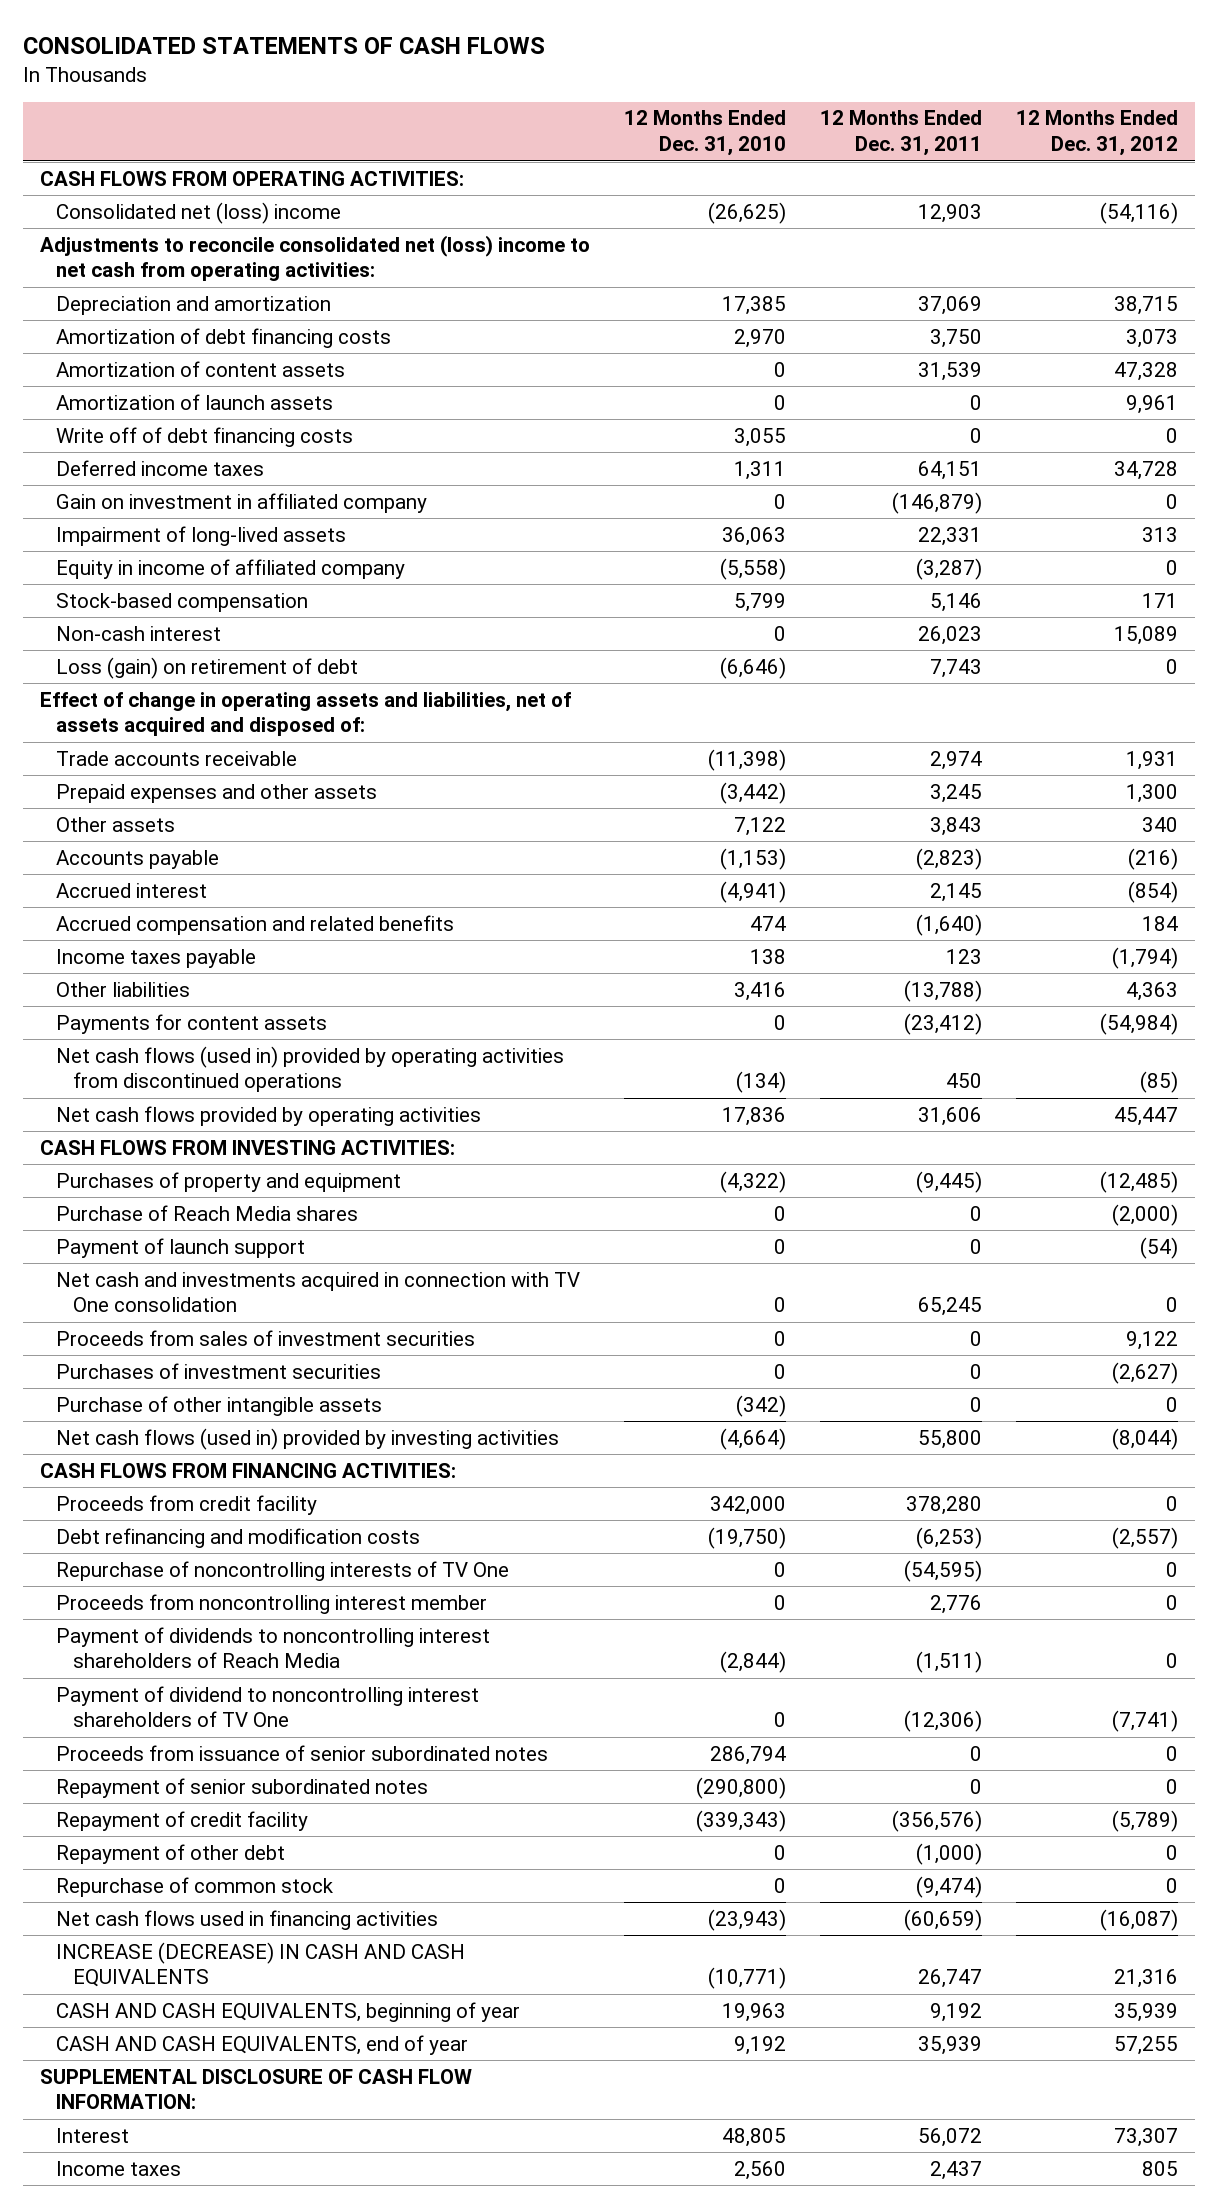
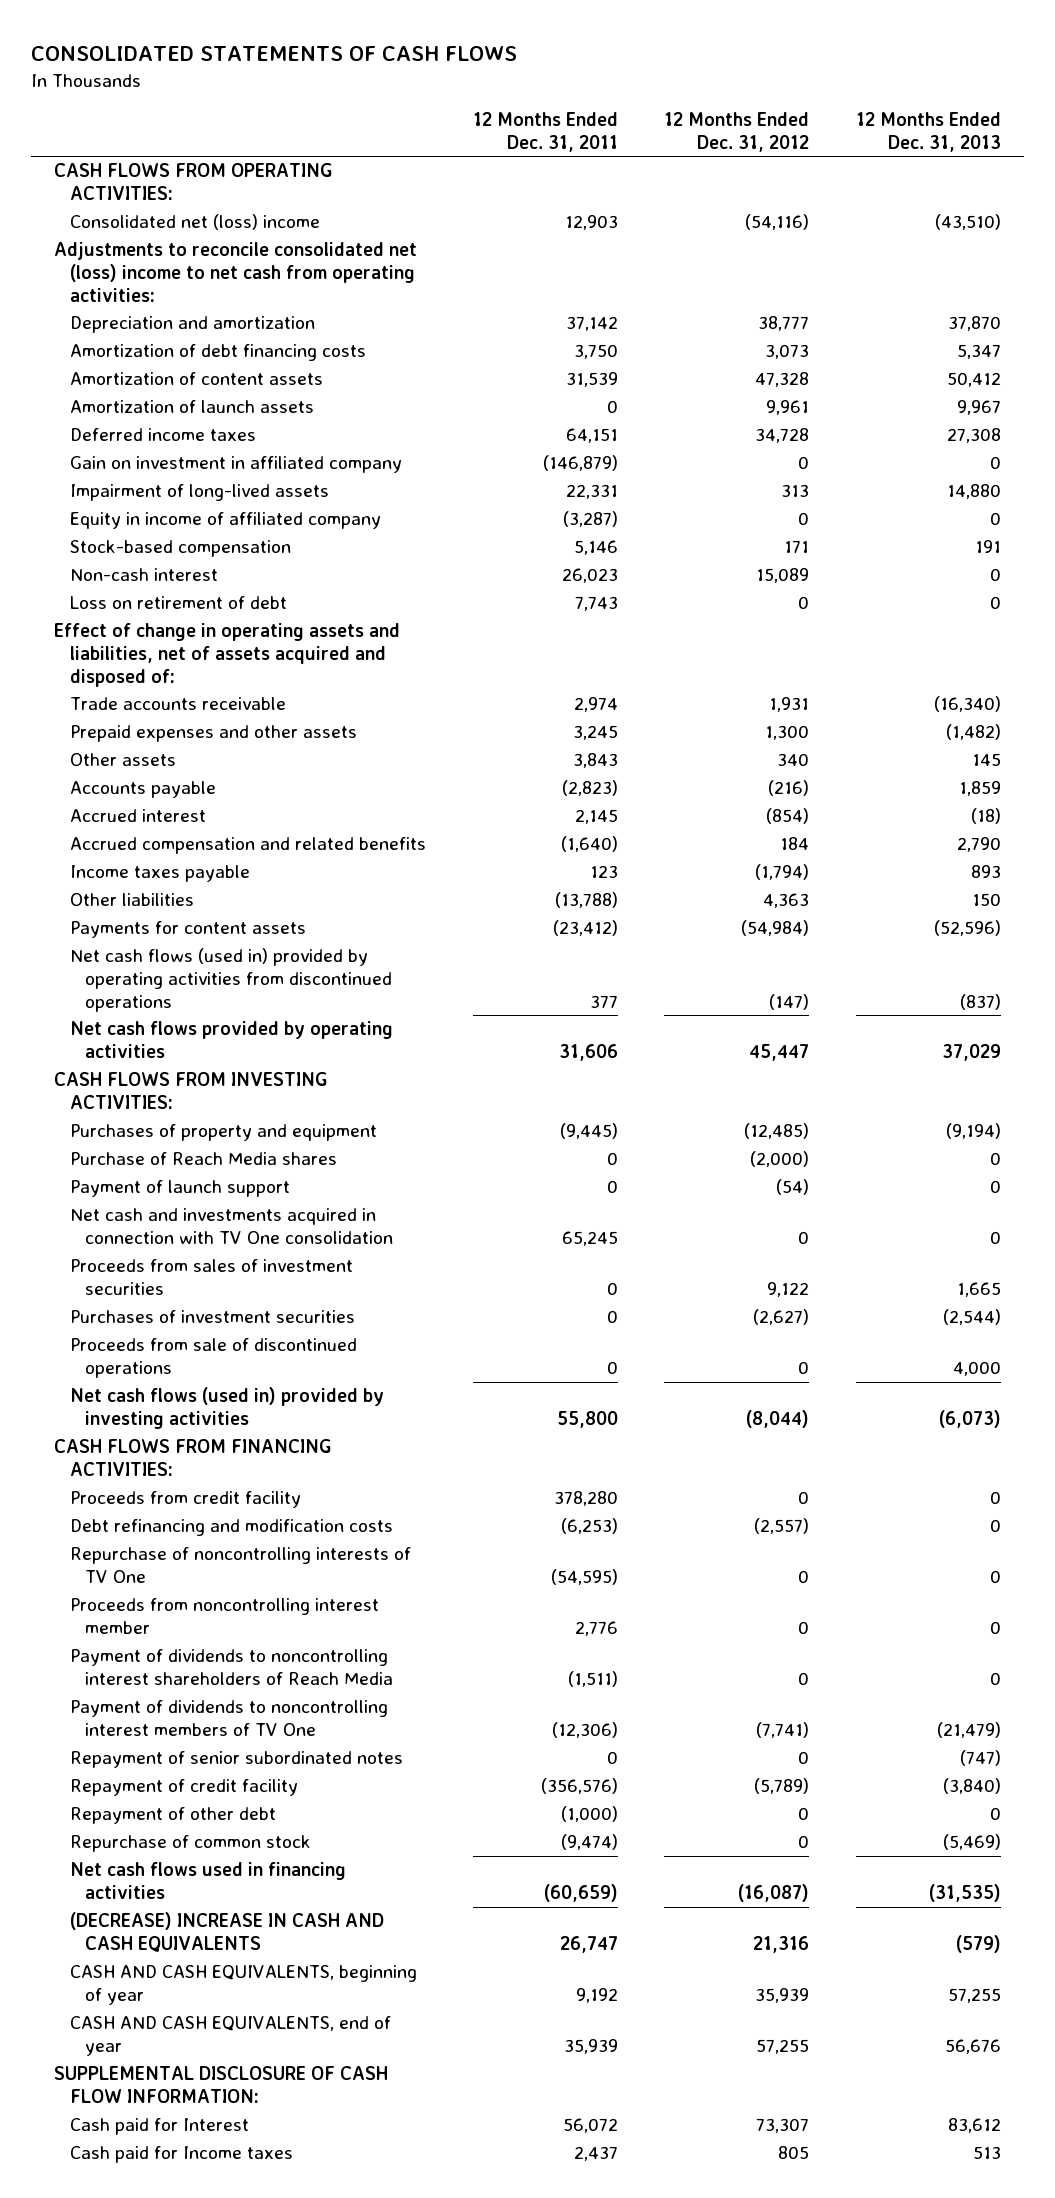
- | 12 Months Ended Dec. 31, 2010 | 12 Months Ended Dec. 31, 2011 | 12 Months Ended Dec. 31, 2012
+ | 12 Months Ended Dec. 31, 2011 | 12 Months Ended Dec. 31, 2012 | 12 Months Ended Dec. 31, 2013
- Depreciation and amortization | 17,385 | 37,069 | 38,715
+ Depreciation and amortization | 37,142 | 38,777 | 37,870
- Write off of debt financing costs | 3,055 | 0 | 0
- Loss (gain) on retirement of debt | (6,646) | 7,743 | 0
+ Loss on retirement of debt | 7,743 | 0 | 0
- Net cash flows (used in) provided by operating activities from discontinued operations | (134) | 450 | (85)
+ Net cash flows (used in) provided by operating activities from discontinued operations | 377 | (147) | (837)
- Purchase of other intangible assets | (342) | 0 | 0
+ Proceeds from sale of discontinued operations | 0 | 0 | 4,000
- Payment of dividend to noncontrolling interest shareholders of TV One | 0 | (12,306) | (7,741)
- Proceeds from issuance of senior subordinated notes | 286,794 | 0 | 0
+ Payment of dividends to noncontrolling interest members of TV One | (12,306) | (7,741) | (21,479)
- INCREASE (DECREASE) IN CASH AND CASH EQUIVALENTS | (10,771) | 26,747 | 21,316
+ (DECREASE) INCREASE IN CASH AND CASH EQUIVALENTS | 26,747 | 21,316 | (579)
- Interest | 48,805 | 56,072 | 73,307
- Income taxes | 2,560 | 2,437 | 805
+ Cash paid for Interest | 56,072 | 73,307 | 83,612
+ Cash paid for Income taxes | 2,437 | 805 | 513

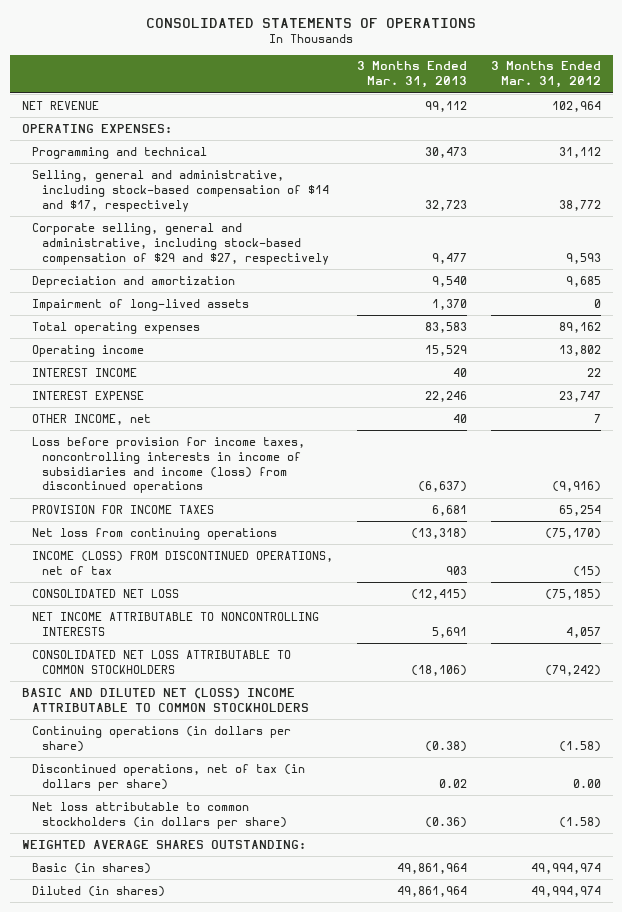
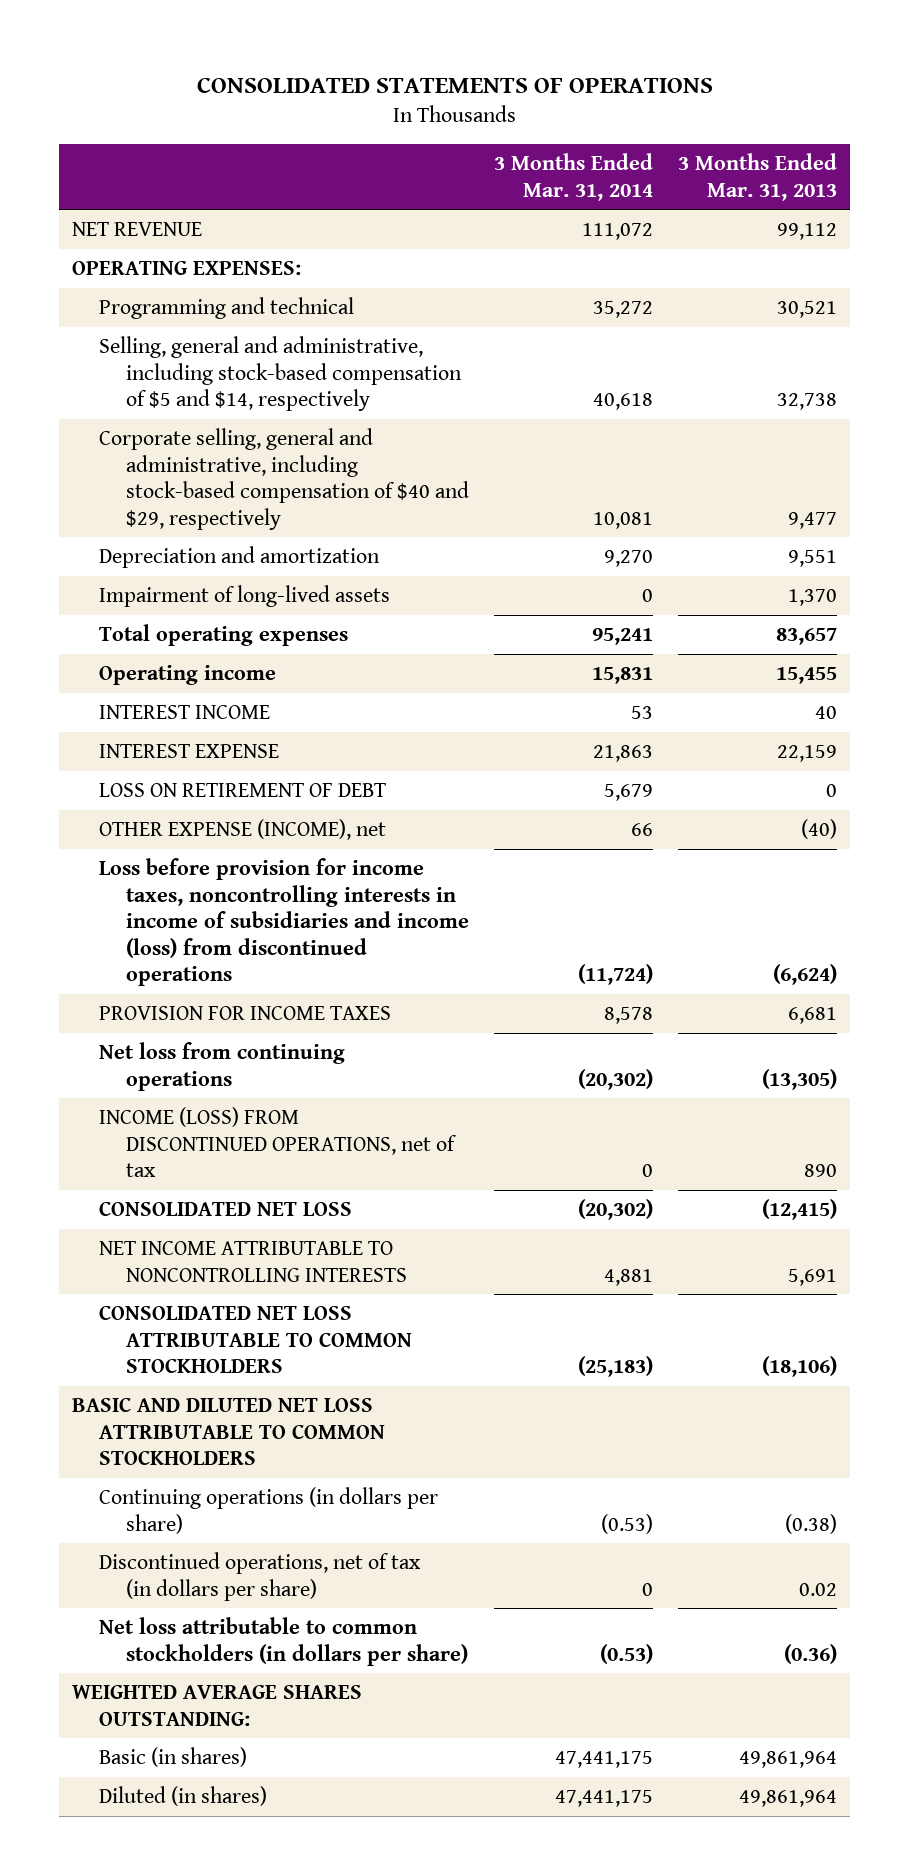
- | 3 Months Ended Mar. 31, 2013 | 3 Months Ended Mar. 31, 2012
+ | 3 Months Ended Mar. 31, 2014 | 3 Months Ended Mar. 31, 2013
- Programming and technical | 30,473 | 31,112
- Selling, general and administrative, including stock-based compensation of $14 and $17, respectively | 32,723 | 38,772
- Corporate selling, general and administrative, including stock-based compensation of $29 and $27, respectively | 9,477 | 9,593
- Depreciation and amortization | 9,540 | 9,685
+ Programming and technical | 35,272 | 30,521
+ Selling, general and administrative, including stock-based compensation of $5 and $14, respectively | 40,618 | 32,738
+ Corporate selling, general and administrative, including stock-based compensation of $40 and $29, respectively | 10,081 | 9,477
+ Depreciation and amortization | 9,270 | 9,551
- Total operating expenses | 83,583 | 89,162
- Operating income | 15,529 | 13,802
+ Total operating expenses | 95,241 | 83,657
+ Operating income | 15,831 | 15,455
- INTEREST EXPENSE | 22,246 | 23,747
- OTHER INCOME, net | 40 | 7
- Loss before provision for income taxes, noncontrolling interests in income of subsidiaries and income (loss) from discontinued operations | (6,637) | (9,916)
+ INTEREST EXPENSE | 21,863 | 22,159
+ LOSS ON RETIREMENT OF DEBT | 5,679 | 0
+ OTHER EXPENSE (INCOME), net | 66 | (40)
+ Loss before provision for income taxes, noncontrolling interests in income of subsidiaries and income (loss) from discontinued operations | (11,724) | (6,624)
- Net loss from continuing operations | (13,318) | (75,170)
- INCOME (LOSS) FROM DISCONTINUED OPERATIONS, net of tax | 903 | (15)
+ Net loss from continuing operations | (20,302) | (13,305)
+ INCOME (LOSS) FROM DISCONTINUED OPERATIONS, net of tax | 0 | 890
- BASIC AND DILUTED NET (LOSS) INCOME ATTRIBUTABLE TO COMMON STOCKHOLDERS
+ BASIC AND DILUTED NET LOSS ATTRIBUTABLE TO COMMON STOCKHOLDERS

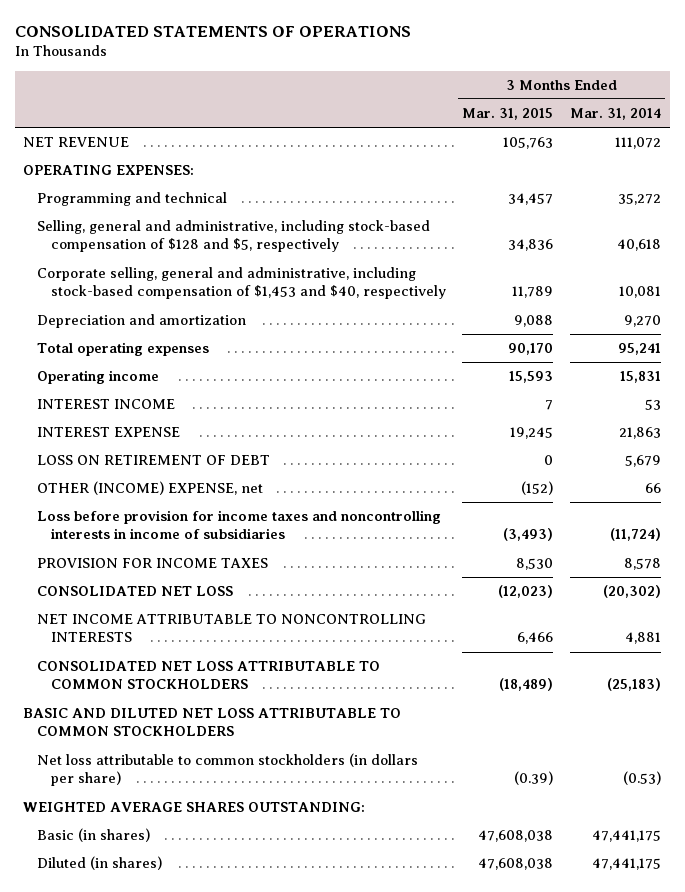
- | 3 Months Ended Mar. 31, 2014 | 3 Months Ended Mar. 31, 2013
+ | 3 Months Ended Mar. 31, 2015 | 3 Months Ended Mar. 31, 2014
- Selling, general and administrative, including stock-based compensation of $5 and $14, respectively | 40,618 | 32,738
- Corporate selling, general and administrative, including stock-based compensation of $40 and $29, respectively | 10,081 | 9,477
+ Selling, general and administrative, including stock-based compensation of $128 and $5, respectively | 34,836 | 40,618
+ Corporate selling, general and administrative, including stock-based compensation of $1,453 and $40, respectively | 11,789 | 10,081
- Impairment of long-lived assets | 0 | 1,370
- OTHER EXPENSE (INCOME), net | 66 | (40)
- Loss before provision for income taxes, noncontrolling interests in income of subsidiaries and income (loss) from discontinued operations | (11,724) | (6,624)
+ OTHER (INCOME) EXPENSE, net | (152) | 66
+ Loss before provision for income taxes and noncontrolling interests in income of subsidiaries | (3,493) | (11,724)
- Net loss from continuing operations | (20,302) | (13,305)
- INCOME (LOSS) FROM DISCONTINUED OPERATIONS, net of tax | 0 | 890
- Continuing operations (in dollars per share) | (0.53) | (0.38)
- Discontinued operations, net of tax (in dollars per share) | 0 | 0.02

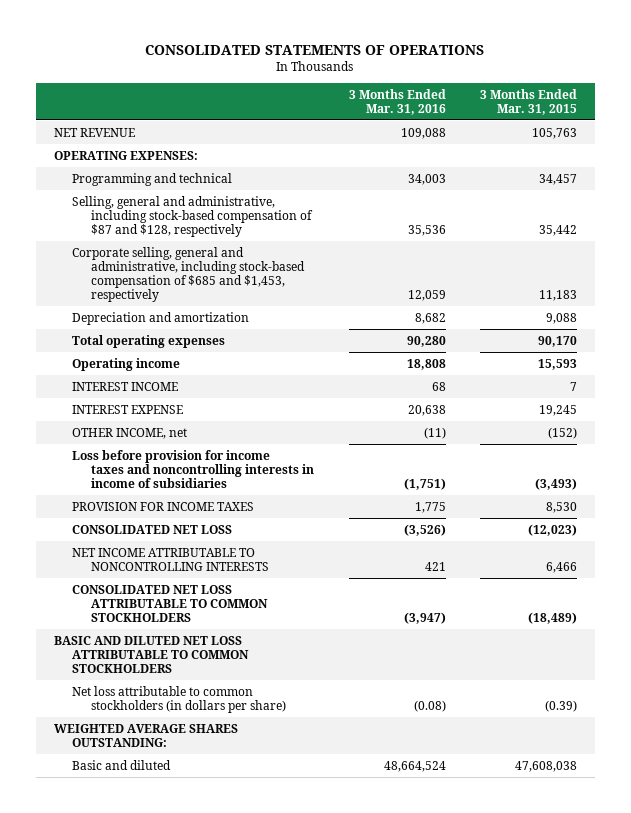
- | 3 Months Ended Mar. 31, 2015 | 3 Months Ended Mar. 31, 2014
+ | 3 Months Ended Mar. 31, 2016 | 3 Months Ended Mar. 31, 2015
- Selling, general and administrative, including stock-based compensation of $128 and $5, respectively | 34,836 | 40,618
- Corporate selling, general and administrative, including stock-based compensation of $1,453 and $40, respectively | 11,789 | 10,081
+ Selling, general and administrative, including stock-based compensation of $87 and $128, respectively | 35,536 | 35,442
+ Corporate selling, general and administrative, including stock-based compensation of $685 and $1,453, respectively | 12,059 | 11,183
- LOSS ON RETIREMENT OF DEBT | 0 | 5,679
- OTHER (INCOME) EXPENSE, net | (152) | 66
+ OTHER INCOME, net | (11) | (152)
- Basic (in shares) | 47,608,038 | 47,441,175
- Diluted (in shares) | 47,608,038 | 47,441,175
+ Basic and diluted | 48,664,524 | 47,608,038

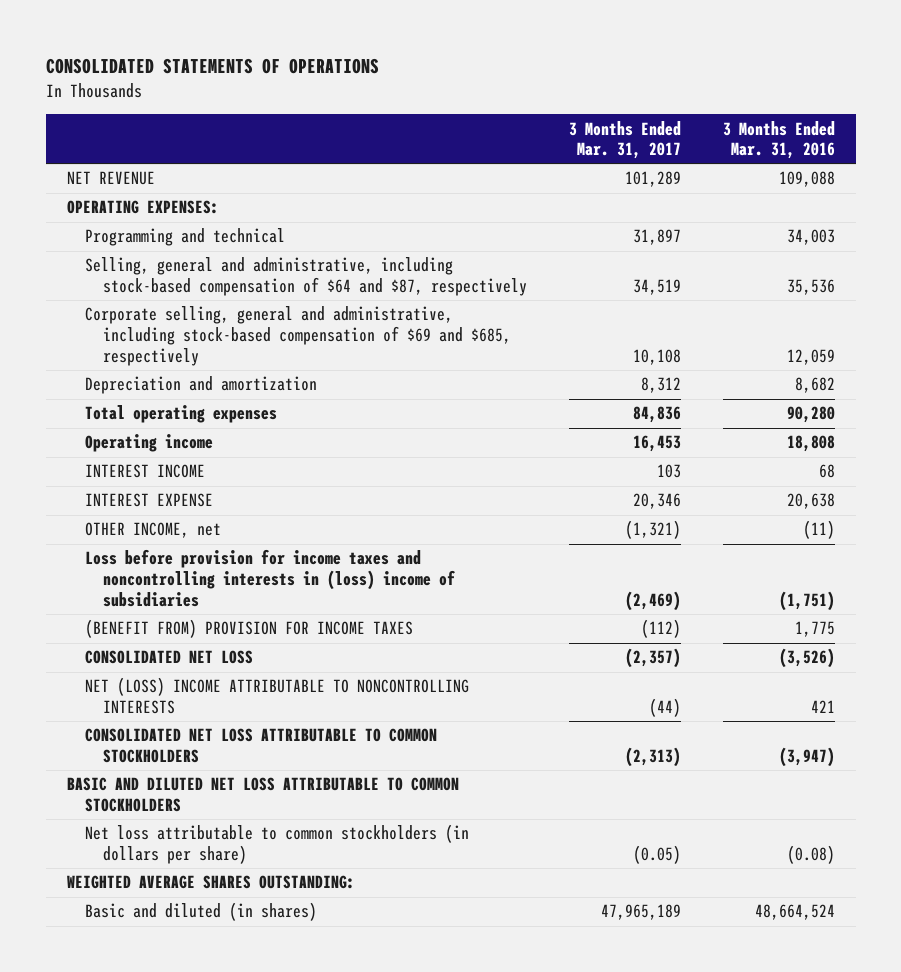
- | 3 Months Ended Mar. 31, 2016 | 3 Months Ended Mar. 31, 2015
+ | 3 Months Ended Mar. 31, 2017 | 3 Months Ended Mar. 31, 2016
- Selling, general and administrative, including stock-based compensation of $87 and $128, respectively | 35,536 | 35,442
- Corporate selling, general and administrative, including stock-based compensation of $685 and $1,453, respectively | 12,059 | 11,183
+ Selling, general and administrative, including stock-based compensation of $64 and $87, respectively | 34,519 | 35,536
+ Corporate selling, general and administrative, including stock-based compensation of $69 and $685, respectively | 10,108 | 12,059
- Loss before provision for income taxes and noncontrolling interests in income of subsidiaries | (1,751) | (3,493)
- PROVISION FOR INCOME TAXES | 1,775 | 8,530
+ Loss before provision for income taxes and noncontrolling interests in (loss) income of subsidiaries | (2,469) | (1,751)
+ (BENEFIT FROM) PROVISION FOR INCOME TAXES | (112) | 1,775
- NET INCOME ATTRIBUTABLE TO NONCONTROLLING INTERESTS | 421 | 6,466
+ NET (LOSS) INCOME ATTRIBUTABLE TO NONCONTROLLING INTERESTS | (44) | 421
- Basic and diluted | 48,664,524 | 47,608,038
+ Basic and diluted (in shares) | 47,965,189 | 48,664,524

